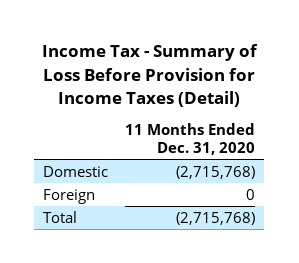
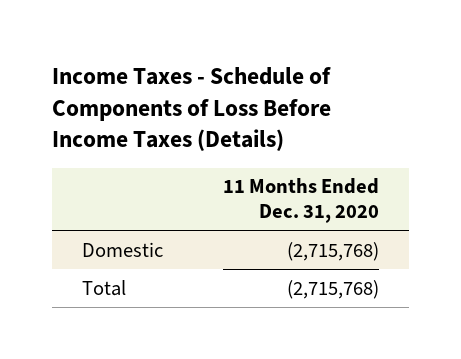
- Income Tax - Summary of Loss Before Provision for Income Taxes (Detail)
+ Income Taxes - Schedule of Components of Loss Before Income Taxes (Details)
- Foreign | 0

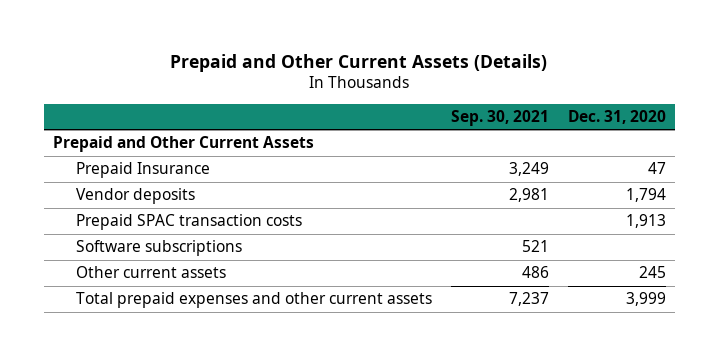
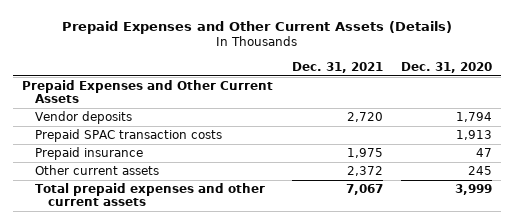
- Prepaid and Other Current Assets (Details)
+ Prepaid Expenses and Other Current Assets (Details)
- | Sep. 30, 2021 | Dec. 31, 2020
+ | Dec. 31, 2021 | Dec. 31, 2020
- Prepaid and Other Current Assets
- Prepaid Insurance | 3,249 | 47
+ Prepaid Expenses and Other Current Assets
- Software subscriptions | 521 |
+ Prepaid insurance | 1,975 | 47

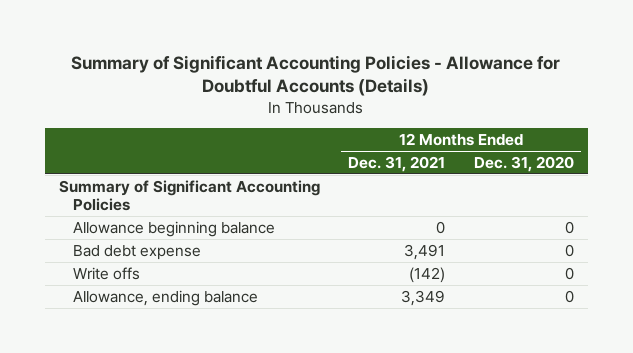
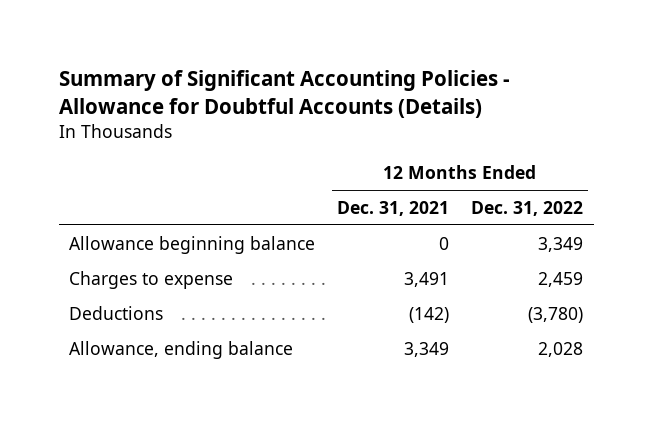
- | 12 Months Ended Dec. 31, 2021 | 12 Months Ended Dec. 31, 2020
+ | 12 Months Ended Dec. 31, 2021 | 12 Months Ended Dec. 31, 2022
- Summary of Significant Accounting Policies
- Bad debt expense | 3,491 | 0
- Write offs | (142) | 0
+ Charges to expense | 3,491 | 2,459
+ Deductions | (142) | (3,780)

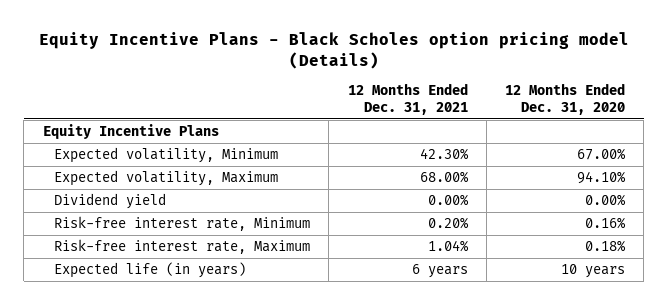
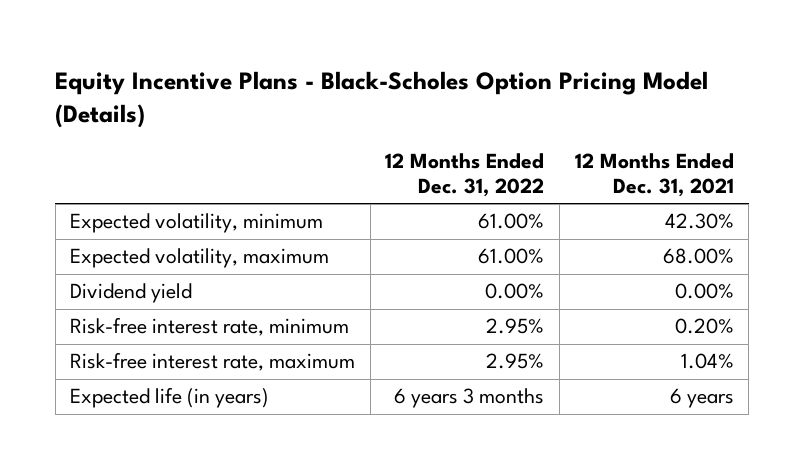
- Equity Incentive Plans - Black Scholes option pricing model (Details)
+ Equity Incentive Plans - Black-Scholes Option Pricing Model (Details)
- | 12 Months Ended Dec. 31, 2021 | 12 Months Ended Dec. 31, 2020
+ | 12 Months Ended Dec. 31, 2022 | 12 Months Ended Dec. 31, 2021
- Equity Incentive Plans
- Expected volatility, Minimum | 42.30% | 67.00%
- Expected volatility, Maximum | 68.00% | 94.10%
+ Expected volatility, minimum | 61.00% | 42.30%
+ Expected volatility, maximum | 61.00% | 68.00%
- Risk-free interest rate, Minimum | 0.20% | 0.16%
- Risk-free interest rate, Maximum | 1.04% | 0.18%
+ Risk-free interest rate, minimum | 2.95% | 0.20%
+ Risk-free interest rate, maximum | 2.95% | 1.04%

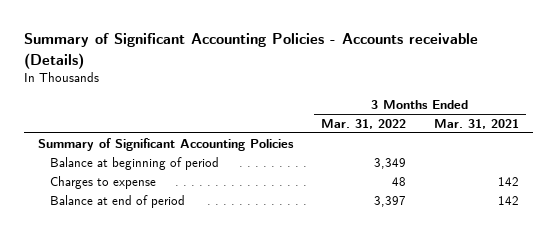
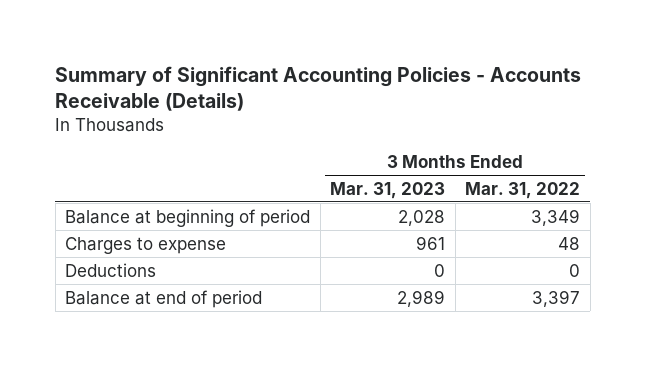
- Summary of Significant Accounting Policies - Accounts receivable (Details)
+ Summary of Significant Accounting Policies - Accounts Receivable (Details)
- | 3 Months Ended Mar. 31, 2022 | 3 Months Ended Mar. 31, 2021
+ | 3 Months Ended Mar. 31, 2023 | 3 Months Ended Mar. 31, 2022
- Summary of Significant Accounting Policies
+ Deductions | 0 | 0

